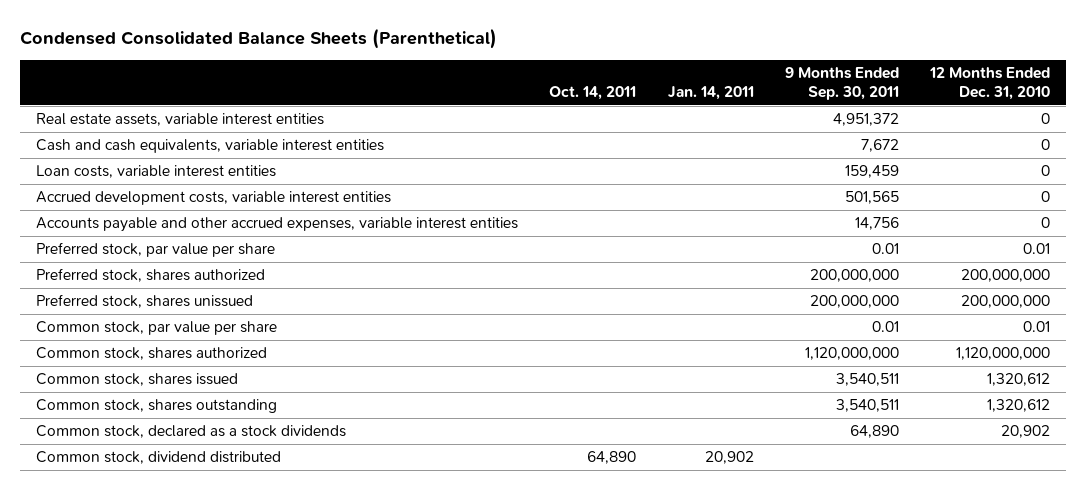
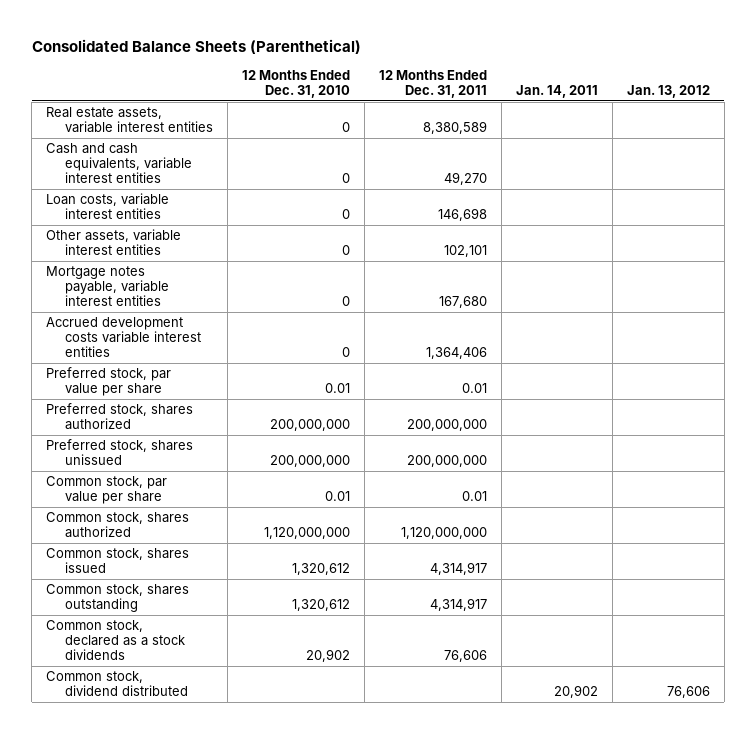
- Condensed Consolidated Balance Sheets (Parenthetical)
+ Consolidated Balance Sheets (Parenthetical)
- | Oct. 14, 2011 | Jan. 14, 2011 | 9 Months Ended Sep. 30, 2011 | 12 Months Ended Dec. 31, 2010
+ | 12 Months Ended Dec. 31, 2010 | 12 Months Ended Dec. 31, 2011 | Jan. 14, 2011 | Jan. 13, 2012
- Accrued development costs, variable interest entities | | | 501,565 | 0
- Accounts payable and other accrued expenses, variable interest entities | | | 14,756 | 0
+ Other assets, variable interest entities | 0 | 102,101 | |
+ Mortgage notes payable, variable interest entities | 0 | 167,680 | |
+ Accrued development costs variable interest entities | 0 | 1,364,406 | |

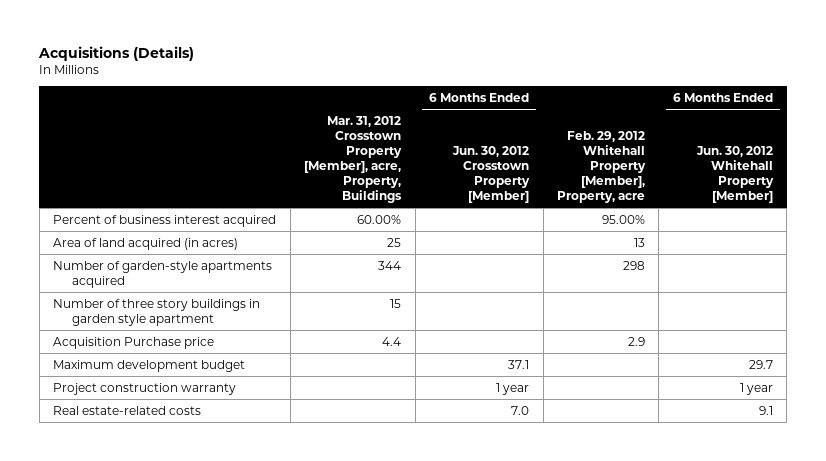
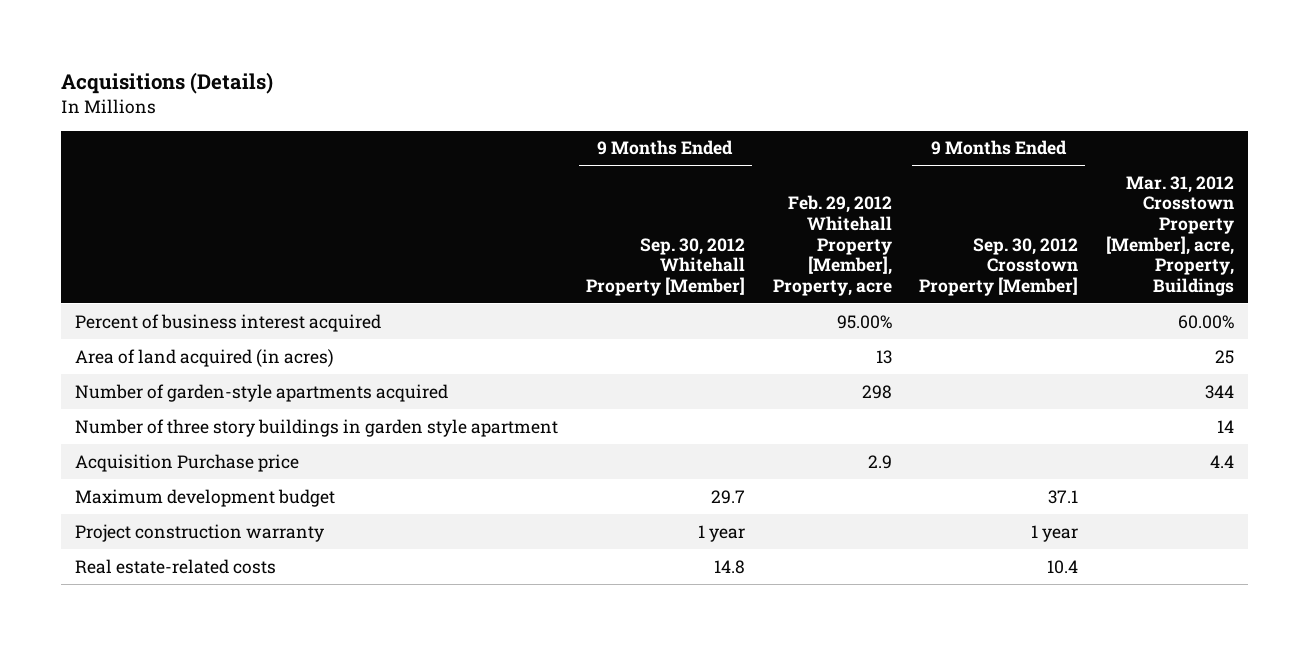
- | Mar. 31, 2012 Crosstown Property [Member], acre, Property, Buildings | 6 Months Ended Jun. 30, 2012 Crosstown Property [Member] | Feb. 29, 2012 Whitehall Property [Member], Property, acre | 6 Months Ended Jun. 30, 2012 Whitehall Property [Member]
+ | 9 Months Ended Sep. 30, 2012 Whitehall Property [Member] | Feb. 29, 2012 Whitehall Property [Member], Property, acre | 9 Months Ended Sep. 30, 2012 Crosstown Property [Member] | Mar. 31, 2012 Crosstown Property [Member], acre, Property, Buildings
- Number of three story buildings in garden style apartment | 15 | | |
+ Number of three story buildings in garden style apartment | | | | 14

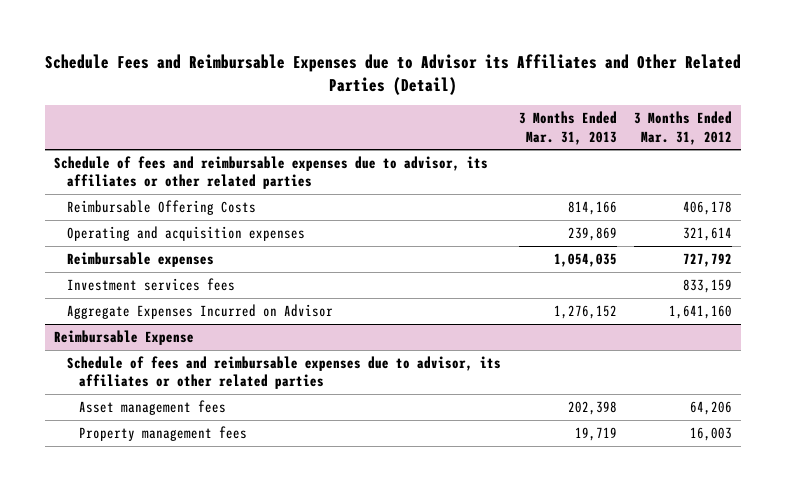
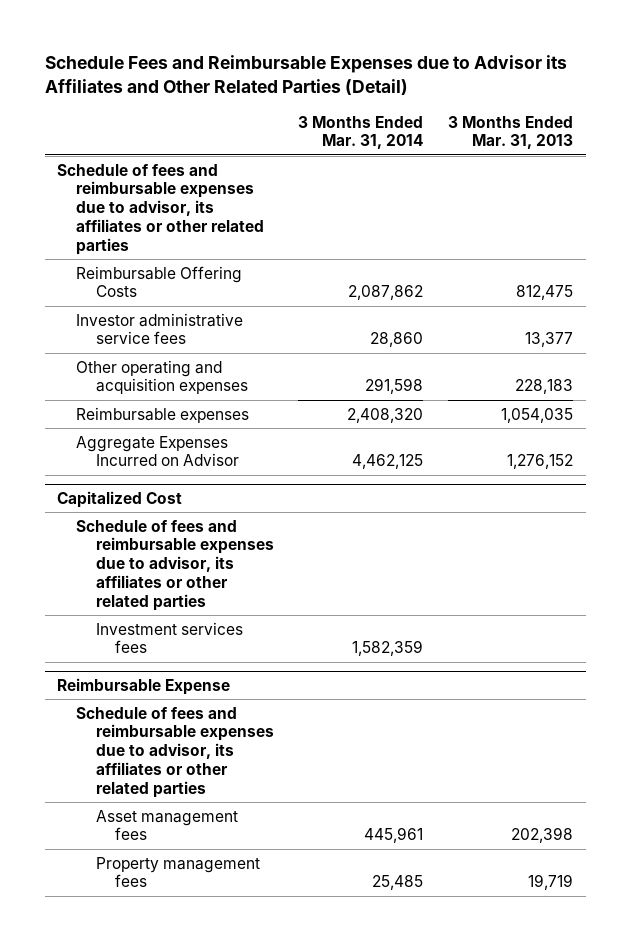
- | 3 Months Ended Mar. 31, 2013 | 3 Months Ended Mar. 31, 2012
+ | 3 Months Ended Mar. 31, 2014 | 3 Months Ended Mar. 31, 2013
- Reimbursable Offering Costs | 814,166 | 406,178
- Operating and acquisition expenses | 239,869 | 321,614
+ Reimbursable Offering Costs | 2,087,862 | 812,475
+ Investor administrative service fees | 28,860 | 13,377
+ Other operating and acquisition expenses | 291,598 | 228,183
- Investment services fees | | 833,159
+ Capitalized Cost
+ Schedule of fees and reimbursable expenses due to advisor, its affiliates or other related parties
+ Investment services fees | 1,582,359 |

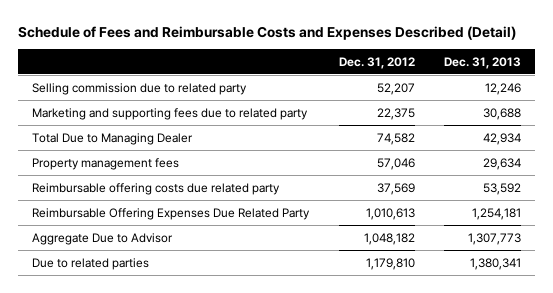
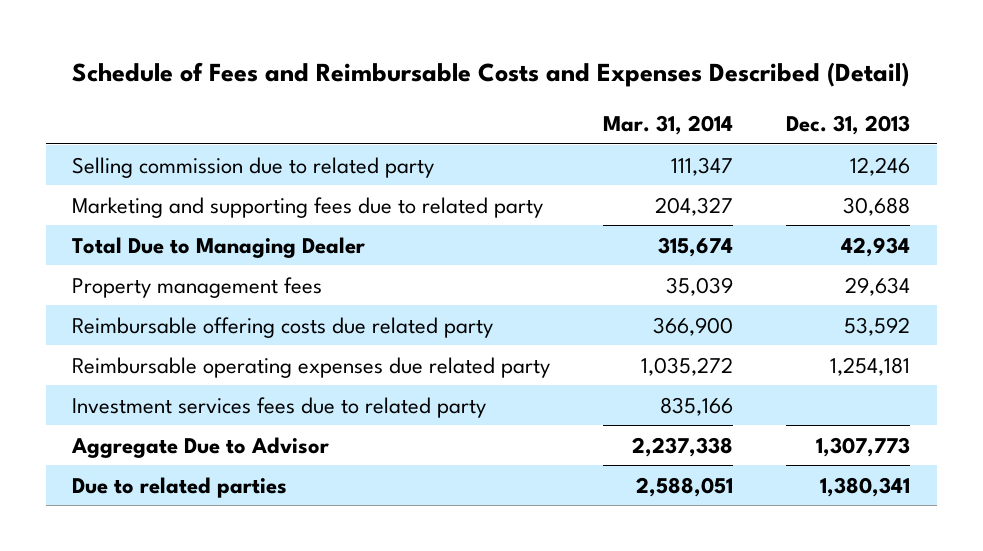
- | Dec. 31, 2012 | Dec. 31, 2013
+ | Mar. 31, 2014 | Dec. 31, 2013
- Reimbursable Offering Expenses Due Related Party | 1,010,613 | 1,254,181
+ Reimbursable operating expenses due related party | 1,035,272 | 1,254,181
+ Investment services fees due to related party | 835,166 |

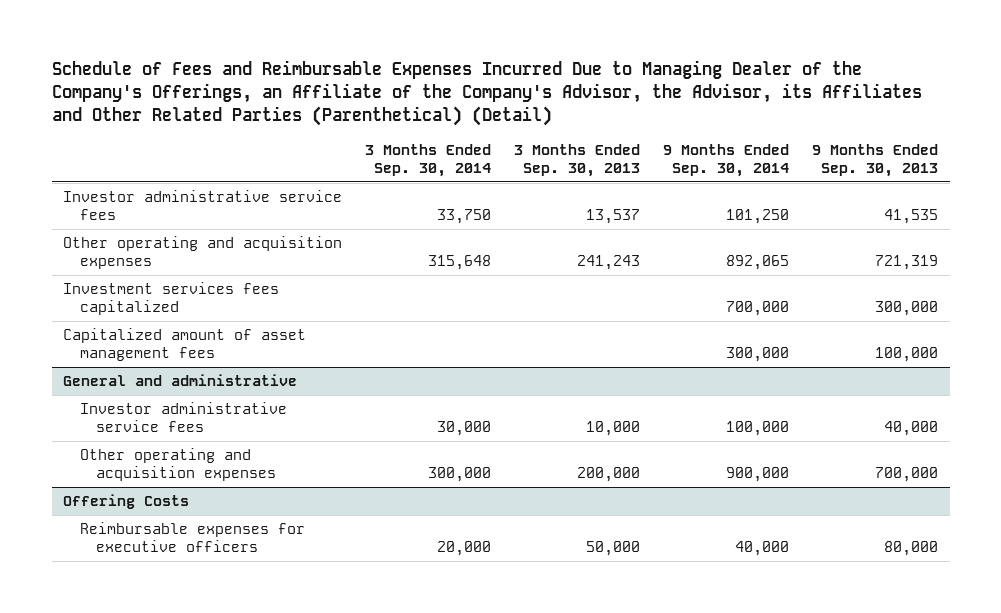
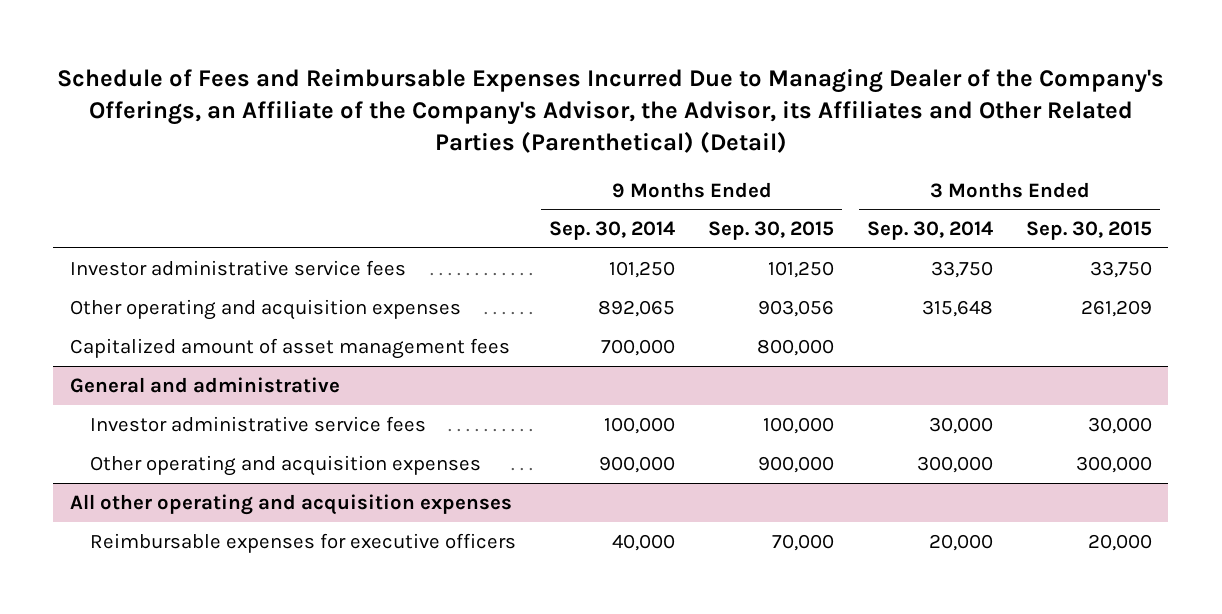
- | 3 Months Ended Sep. 30, 2014 | 3 Months Ended Sep. 30, 2013 | 9 Months Ended Sep. 30, 2014 | 9 Months Ended Sep. 30, 2013
+ | 9 Months Ended Sep. 30, 2014 | 9 Months Ended Sep. 30, 2015 | 3 Months Ended Sep. 30, 2014 | 3 Months Ended Sep. 30, 2015
- Investment services fees capitalized | | | 700,000 | 300,000
- Capitalized amount of asset management fees | | | 300,000 | 100,000
+ Capitalized amount of asset management fees | 700,000 | 800,000 | |
- Offering Costs
+ All other operating and acquisition expenses

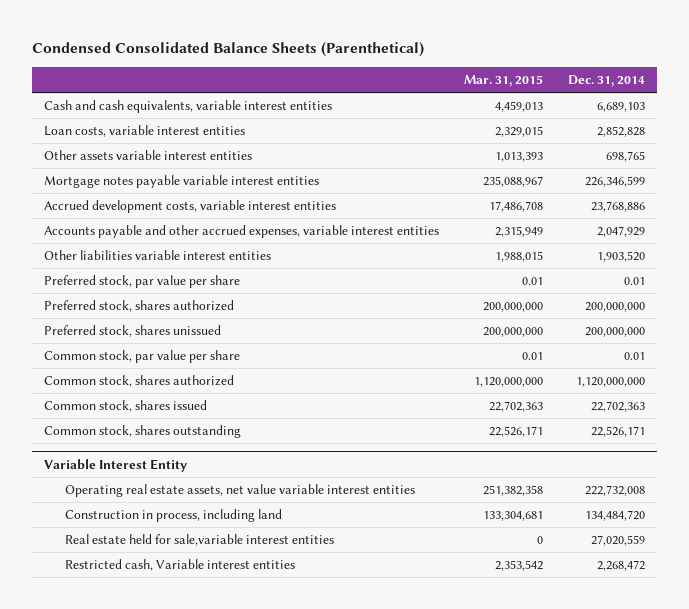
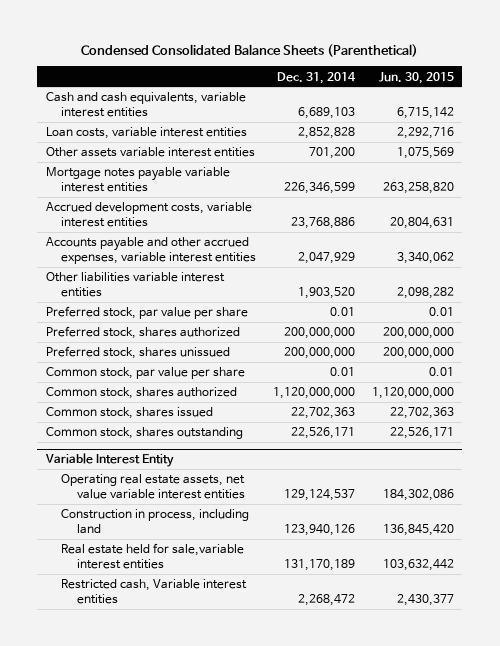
- | Mar. 31, 2015 | Dec. 31, 2014
+ | Dec. 31, 2014 | Jun. 30, 2015
- Other assets variable interest entities | 1,013,393 | 698,765
+ Other assets variable interest entities | 701,200 | 1,075,569
@ Variable Interest Entity
- Operating real estate assets, net value variable interest entities | 251,382,358 | 222,732,008
- Construction in process, including land | 133,304,681 | 134,484,720
- Real estate held for sale,variable interest entities | 0 | 27,020,559
+ Operating real estate assets, net value variable interest entities | 129,124,537 | 184,302,086
+ Construction in process, including land | 123,940,126 | 136,845,420
+ Real estate held for sale,variable interest entities | 131,170,189 | 103,632,442

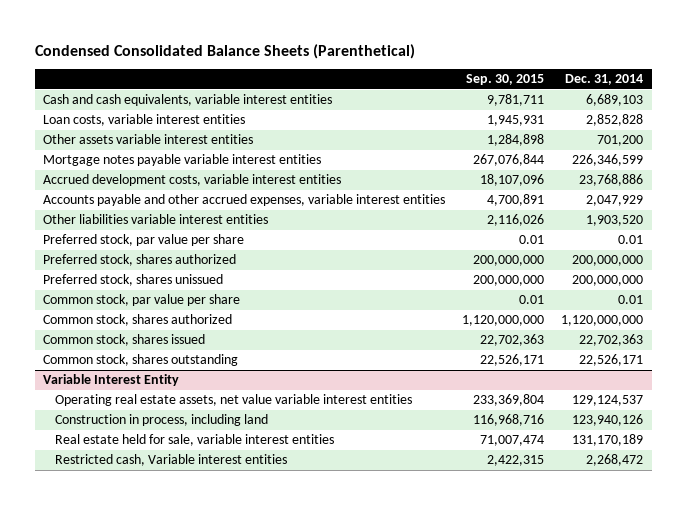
- | Dec. 31, 2014 | Jun. 30, 2015
+ | Sep. 30, 2015 | Dec. 31, 2014
@ Variable Interest Entity
- Real estate held for sale,variable interest entities | 131,170,189 | 103,632,442
+ Real estate held for sale, variable interest entities | 71,007,474 | 131,170,189

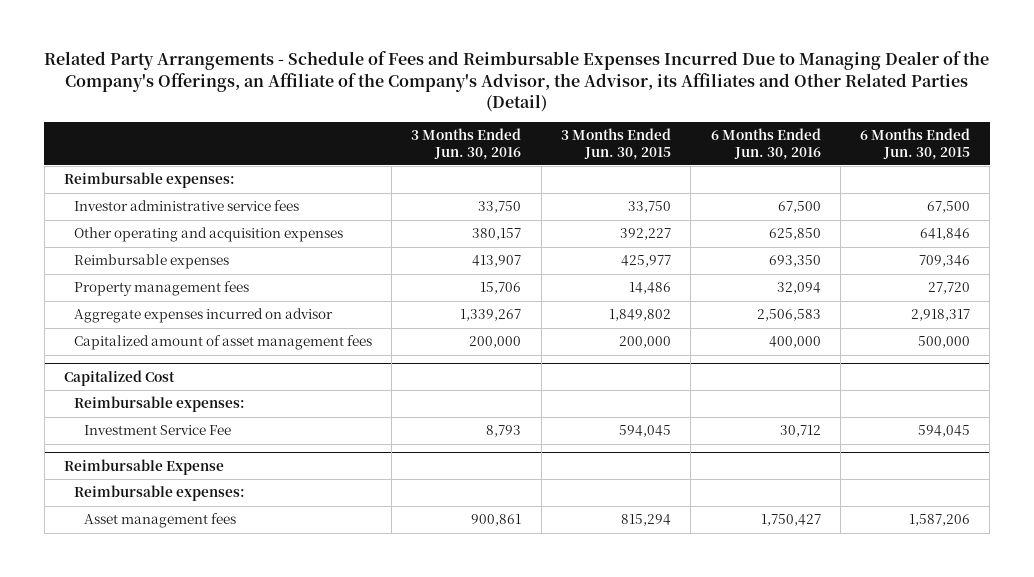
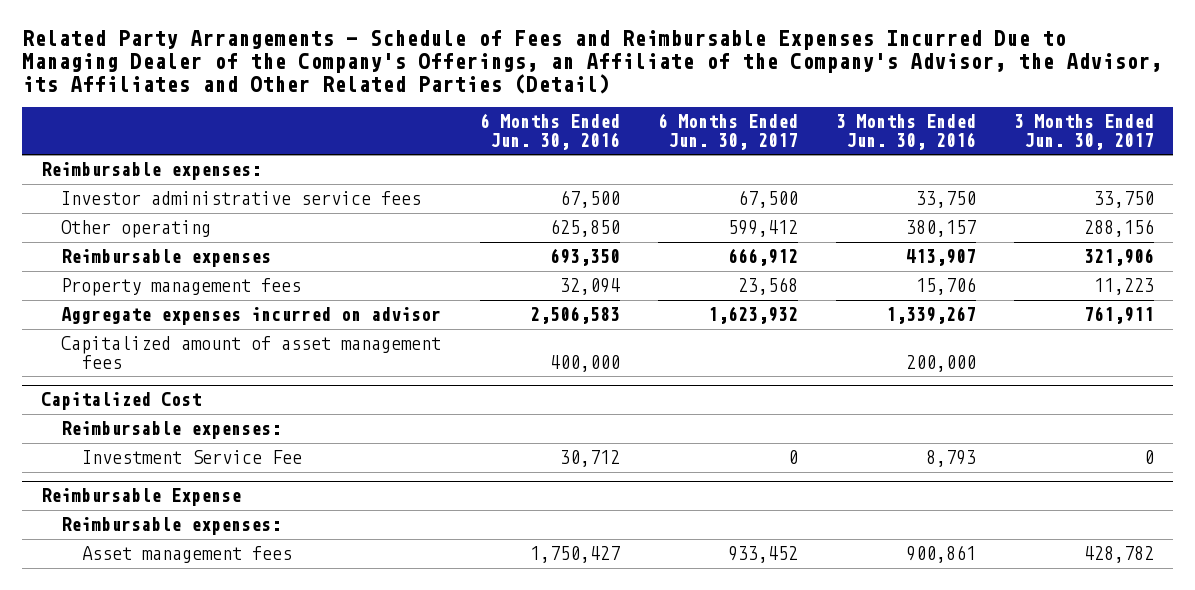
- | 3 Months Ended Jun. 30, 2016 | 3 Months Ended Jun. 30, 2015 | 6 Months Ended Jun. 30, 2016 | 6 Months Ended Jun. 30, 2015
+ | 6 Months Ended Jun. 30, 2016 | 6 Months Ended Jun. 30, 2017 | 3 Months Ended Jun. 30, 2016 | 3 Months Ended Jun. 30, 2017
- Other operating and acquisition expenses | 380,157 | 392,227 | 625,850 | 641,846
+ Other operating | 625,850 | 599,412 | 380,157 | 288,156

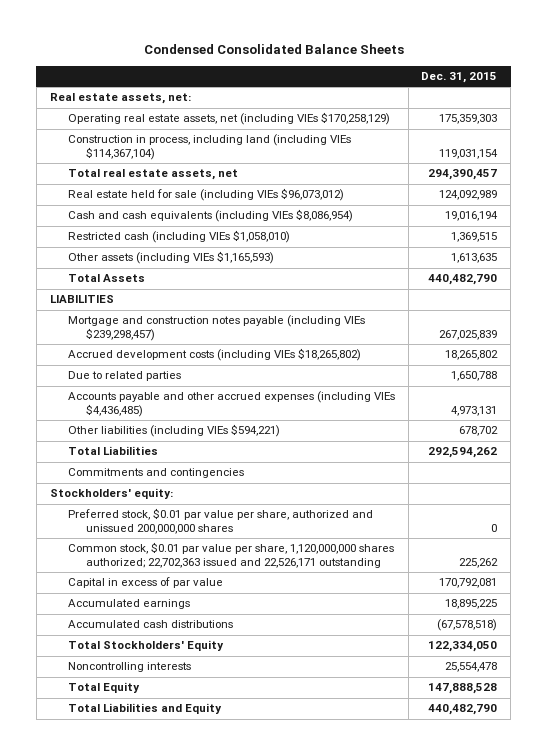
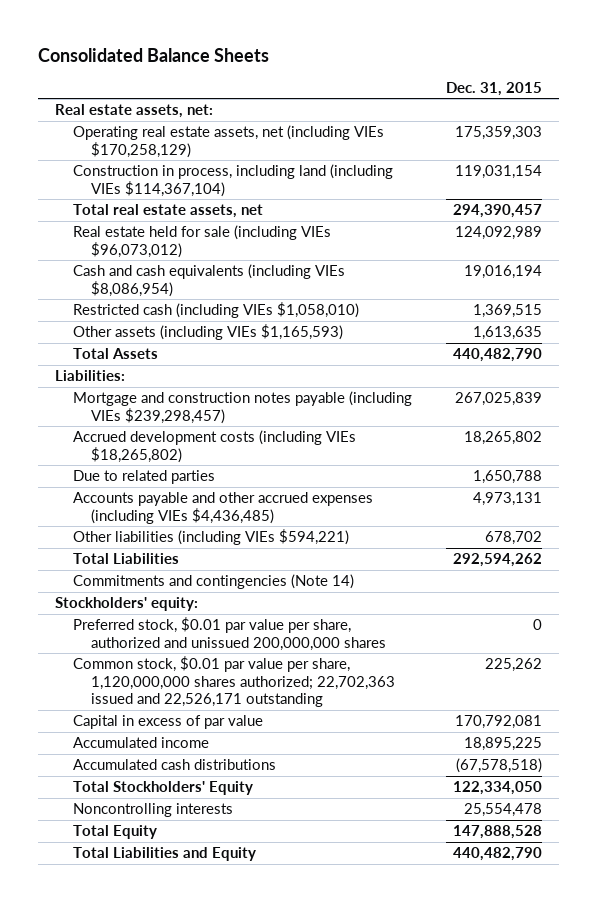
- Condensed Consolidated Balance Sheets
+ Consolidated Balance Sheets
- LIABILITIES
+ Liabilities:
- Commitments and contingencies
+ Commitments and contingencies (Note 14)
- Accumulated earnings | 18,895,225
+ Accumulated income | 18,895,225

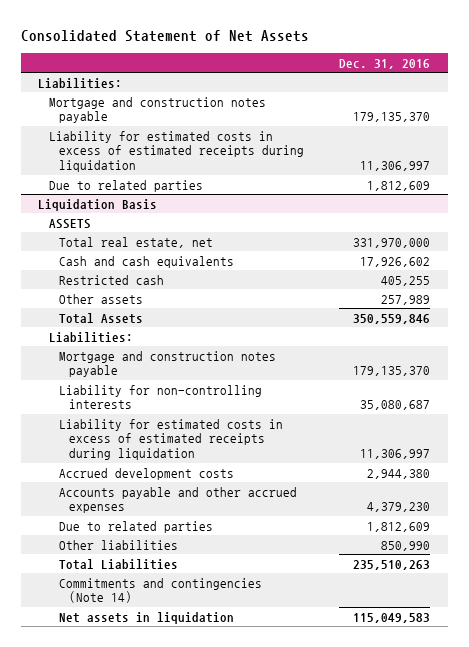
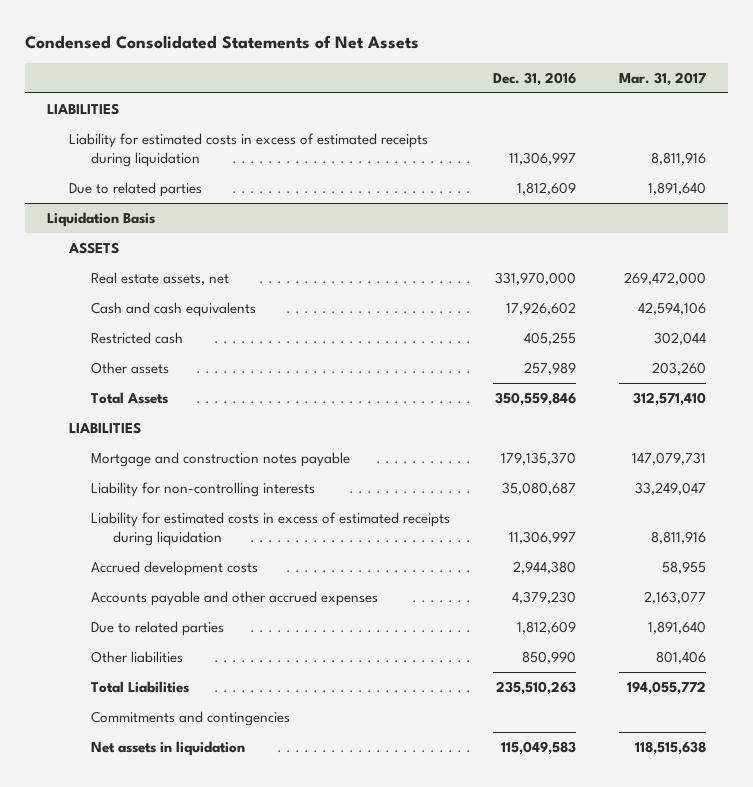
- Consolidated Statement of Net Assets
+ Condensed Consolidated Statements of Net Assets
- | Dec. 31, 2016
+ | Dec. 31, 2016 | Mar. 31, 2017
- Liabilities:
- Mortgage and construction notes payable | 179,135,370
+ LIABILITIES
@ Liquidation Basis
- Total real estate, net | 331,970,000
+ Real estate assets, net | 331,970,000 | 269,472,000
- Liabilities:
+ LIABILITIES
- Commitments and contingencies (Note 14)
+ Commitments and contingencies

